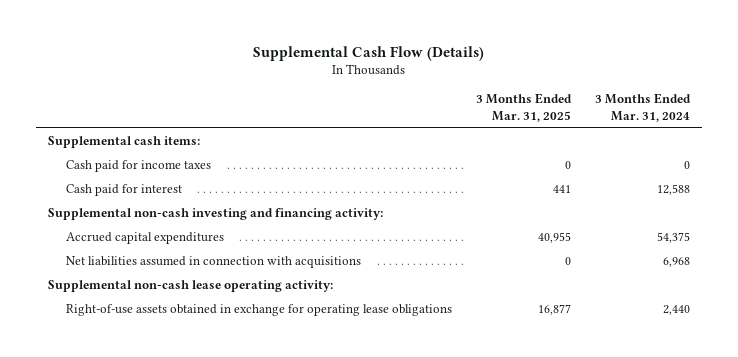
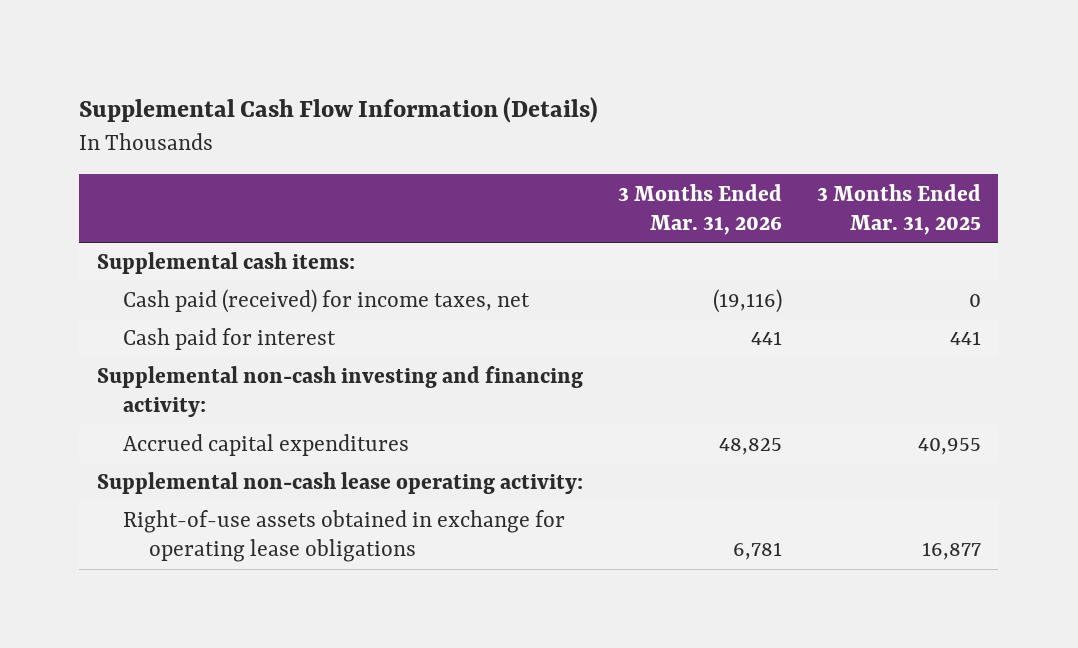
- Supplemental Cash Flow (Details)
+ Supplemental Cash Flow Information (Details)
- | 3 Months Ended Mar. 31, 2025 | 3 Months Ended Mar. 31, 2024
+ | 3 Months Ended Mar. 31, 2026 | 3 Months Ended Mar. 31, 2025
- Cash paid for income taxes | 0 | 0
+ Cash paid (received) for income taxes, net | (19,116) | 0
- Net liabilities assumed in connection with acquisitions | 0 | 6,968

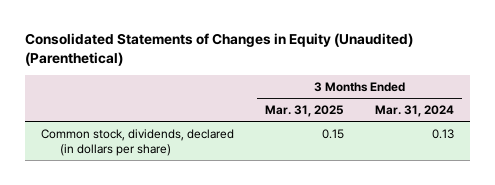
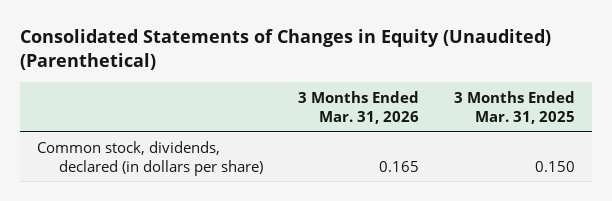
- | 3 Months Ended Mar. 31, 2025 | 3 Months Ended Mar. 31, 2024
+ | 3 Months Ended Mar. 31, 2026 | 3 Months Ended Mar. 31, 2025
- Common stock, dividends, declared (in dollars per share) | 0.15 | 0.13
+ Common stock, dividends, declared (in dollars per share) | 0.165 | 0.150

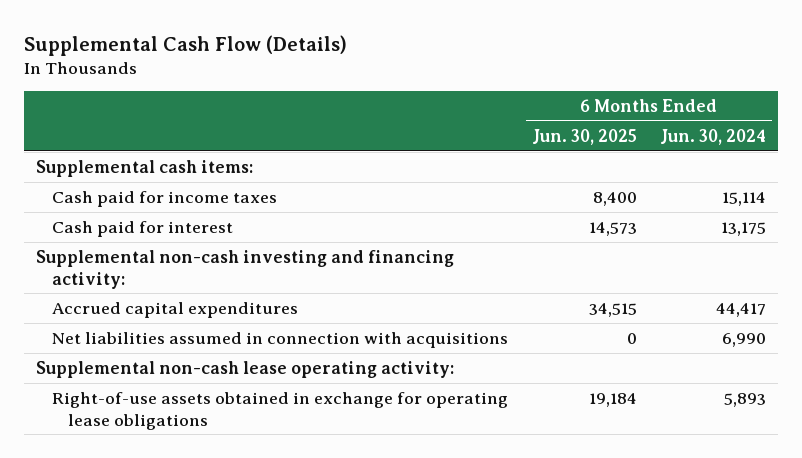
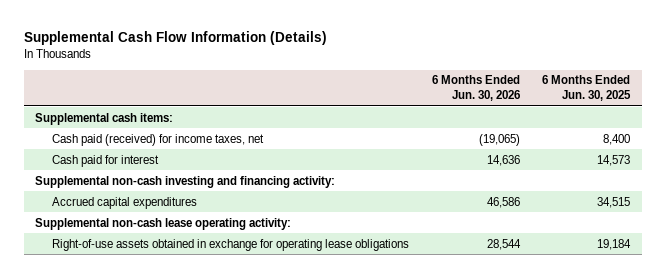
- Supplemental Cash Flow (Details)
+ Supplemental Cash Flow Information (Details)
- | 6 Months Ended Jun. 30, 2025 | 6 Months Ended Jun. 30, 2024
+ | 6 Months Ended Jun. 30, 2026 | 6 Months Ended Jun. 30, 2025
- Cash paid for income taxes | 8,400 | 15,114
+ Cash paid (received) for income taxes, net | (19,065) | 8,400
- Net liabilities assumed in connection with acquisitions | 0 | 6,990

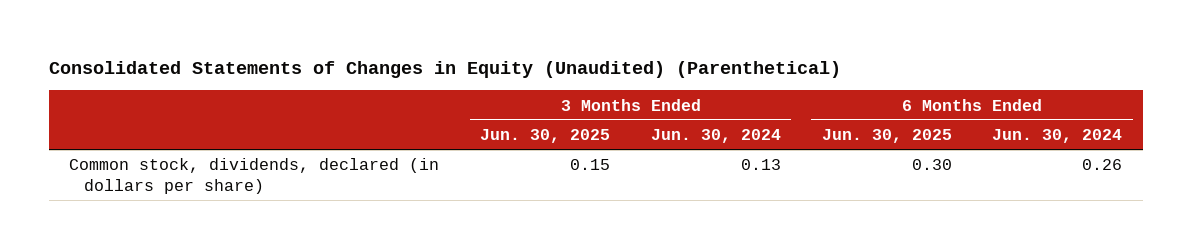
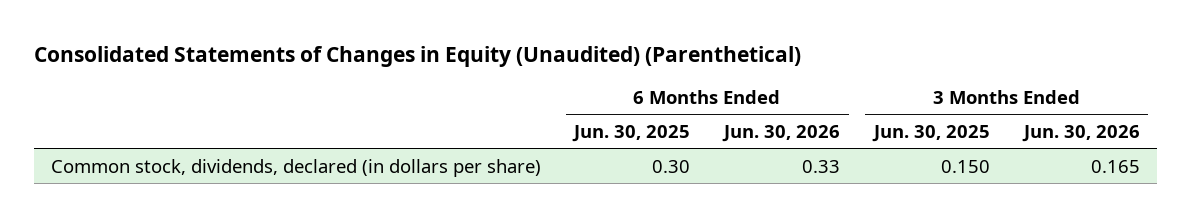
- | 3 Months Ended Jun. 30, 2025 | 3 Months Ended Jun. 30, 2024 | 6 Months Ended Jun. 30, 2025 | 6 Months Ended Jun. 30, 2024
+ | 6 Months Ended Jun. 30, 2025 | 6 Months Ended Jun. 30, 2026 | 3 Months Ended Jun. 30, 2025 | 3 Months Ended Jun. 30, 2026
- Common stock, dividends, declared (in dollars per share) | 0.15 | 0.13 | 0.30 | 0.26
+ Common stock, dividends, declared (in dollars per share) | 0.30 | 0.33 | 0.150 | 0.165

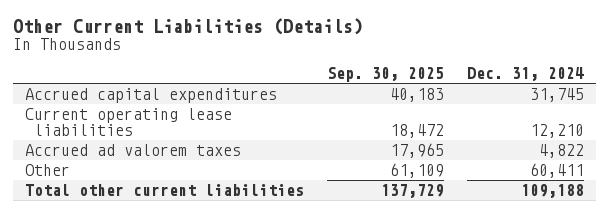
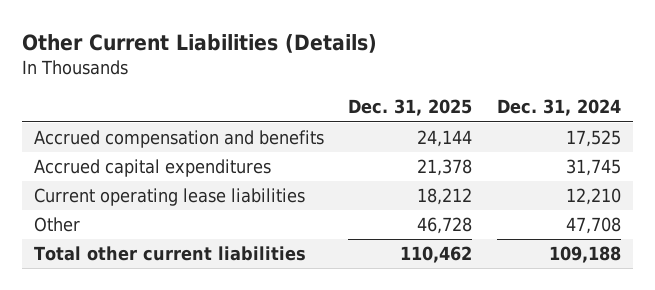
- | Sep. 30, 2025 | Dec. 31, 2024
+ | Dec. 31, 2025 | Dec. 31, 2024
+ Accrued compensation and benefits | 24,144 | 17,525
- Accrued ad valorem taxes | 17,965 | 4,822
- Other | 61,109 | 60,411
+ Other | 46,728 | 47,708

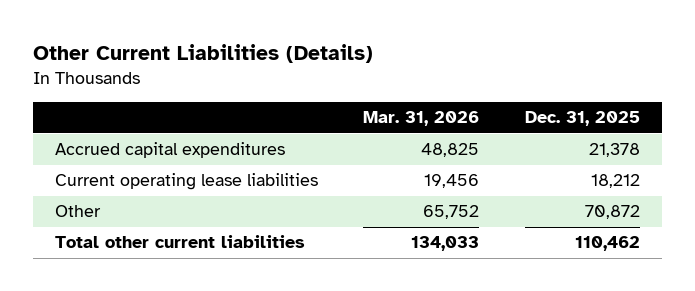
- | Dec. 31, 2025 | Dec. 31, 2024
+ | Mar. 31, 2026 | Dec. 31, 2025
- Accrued compensation and benefits | 24,144 | 17,525
- Other | 46,728 | 47,708
+ Other | 65,752 | 70,872

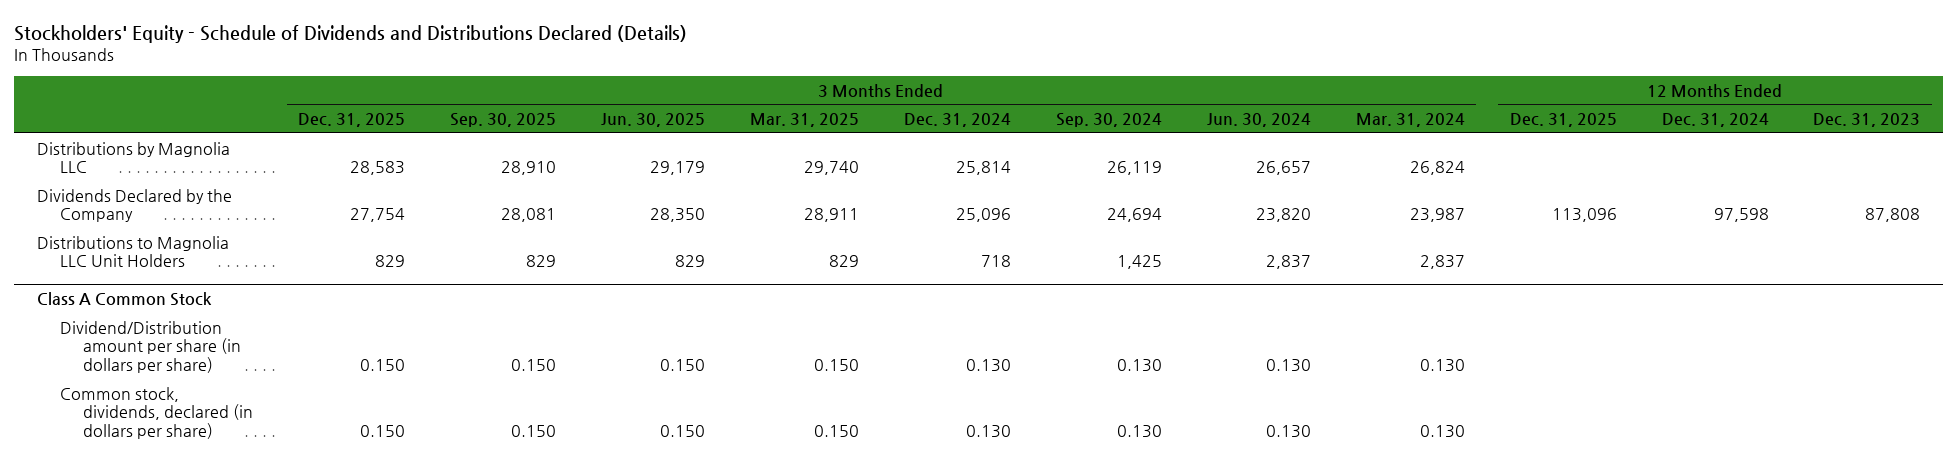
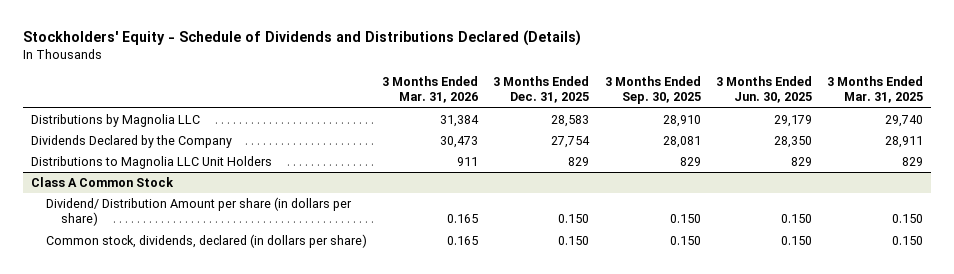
- | 3 Months Ended Dec. 31, 2025 | 3 Months Ended Sep. 30, 2025 | 3 Months Ended Jun. 30, 2025 | 3 Months Ended Mar. 31, 2025 | 3 Months Ended Dec. 31, 2024 | 3 Months Ended Sep. 30, 2024 | 3 Months Ended Jun. 30, 2024 | 3 Months Ended Mar. 31, 2024 | 12 Months Ended Dec. 31, 2025 | 12 Months Ended Dec. 31, 2024 | 12 Months Ended Dec. 31, 2023
+ | 3 Months Ended Mar. 31, 2026 | 3 Months Ended Dec. 31, 2025 | 3 Months Ended Sep. 30, 2025 | 3 Months Ended Jun. 30, 2025 | 3 Months Ended Mar. 31, 2025
@ Class A Common Stock
- Dividend/Distribution amount per share (in dollars per share) | 0.150 | 0.150 | 0.150 | 0.150 | 0.130 | 0.130 | 0.130 | 0.130 | | |
+ Dividend/ Distribution Amount per share (in dollars per share) | 0.165 | 0.150 | 0.150 | 0.150 | 0.150

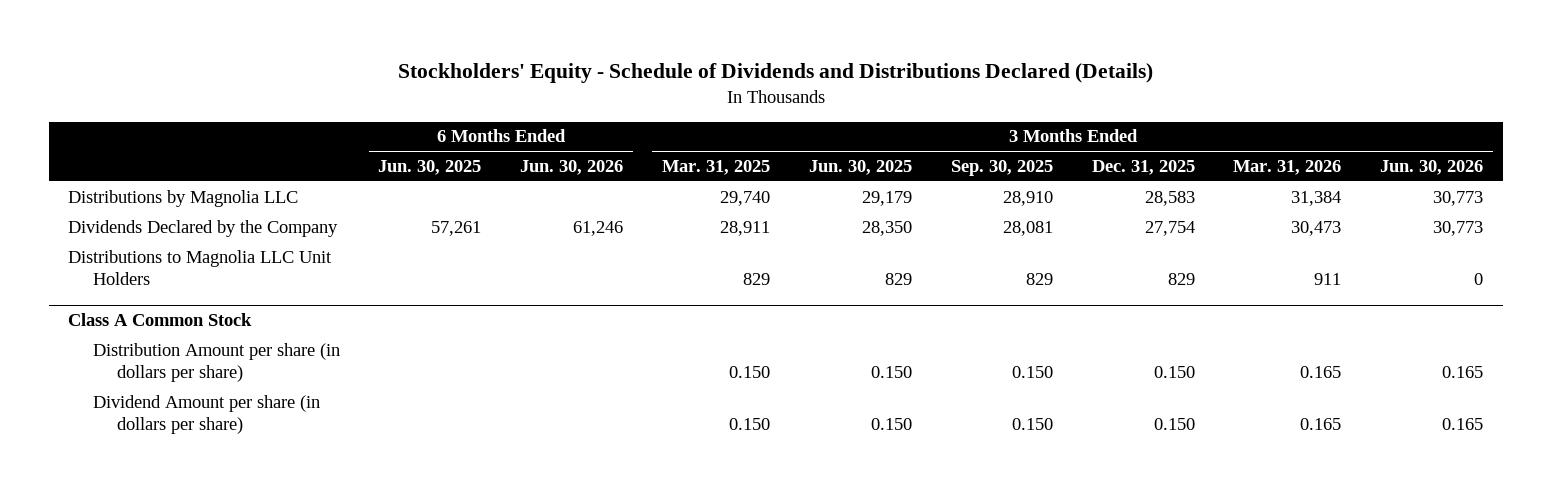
- | 3 Months Ended Mar. 31, 2026 | 3 Months Ended Dec. 31, 2025 | 3 Months Ended Sep. 30, 2025 | 3 Months Ended Jun. 30, 2025 | 3 Months Ended Mar. 31, 2025
+ | 6 Months Ended Jun. 30, 2025 | 6 Months Ended Jun. 30, 2026 | 3 Months Ended Mar. 31, 2025 | 3 Months Ended Jun. 30, 2025 | 3 Months Ended Sep. 30, 2025 | 3 Months Ended Dec. 31, 2025 | 3 Months Ended Mar. 31, 2026 | 3 Months Ended Jun. 30, 2026
@ Class A Common Stock
- Dividend/ Distribution Amount per share (in dollars per share) | 0.165 | 0.150 | 0.150 | 0.150 | 0.150
- Common stock, dividends, declared (in dollars per share) | 0.165 | 0.150 | 0.150 | 0.150 | 0.150
+ Distribution Amount per share (in dollars per share) | | | 0.150 | 0.150 | 0.150 | 0.150 | 0.165 | 0.165
+ Dividend Amount per share (in dollars per share) | | | 0.150 | 0.150 | 0.150 | 0.150 | 0.165 | 0.165

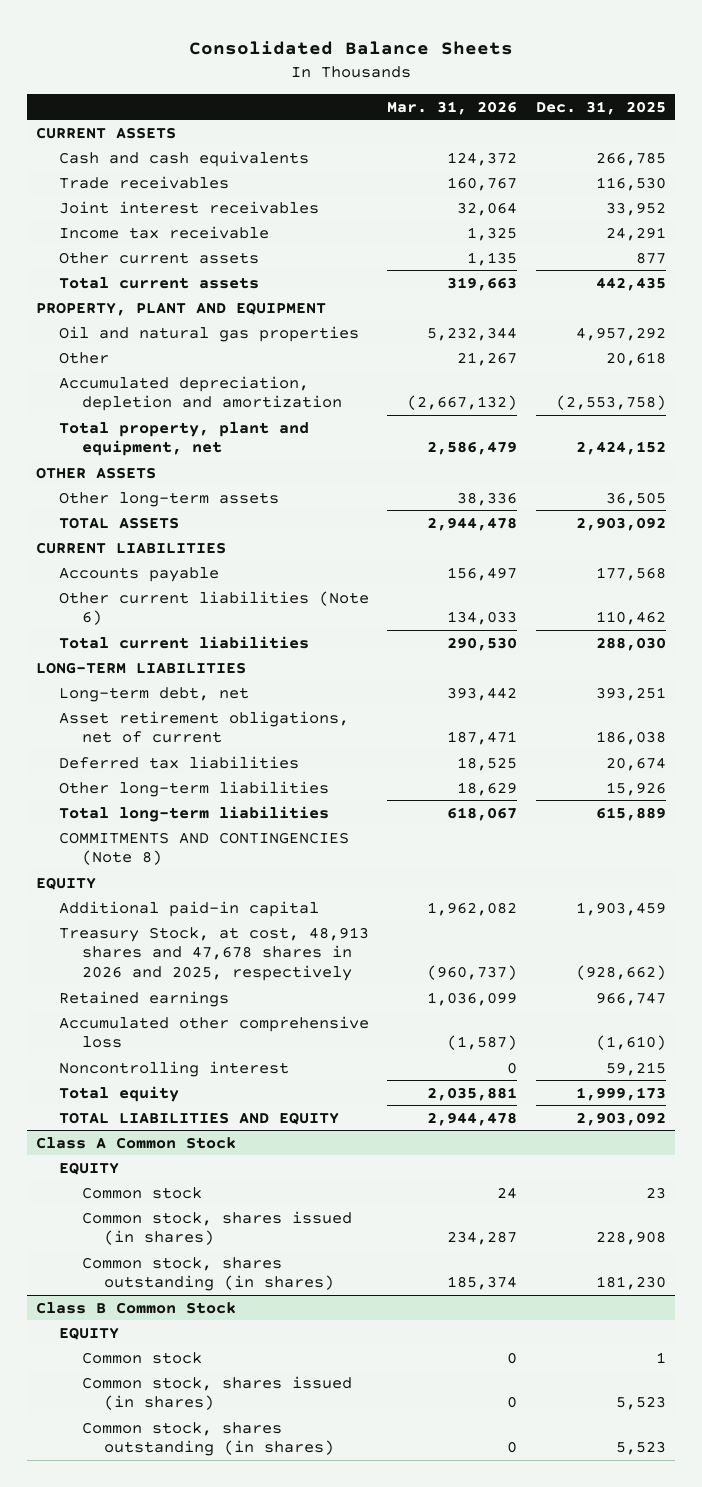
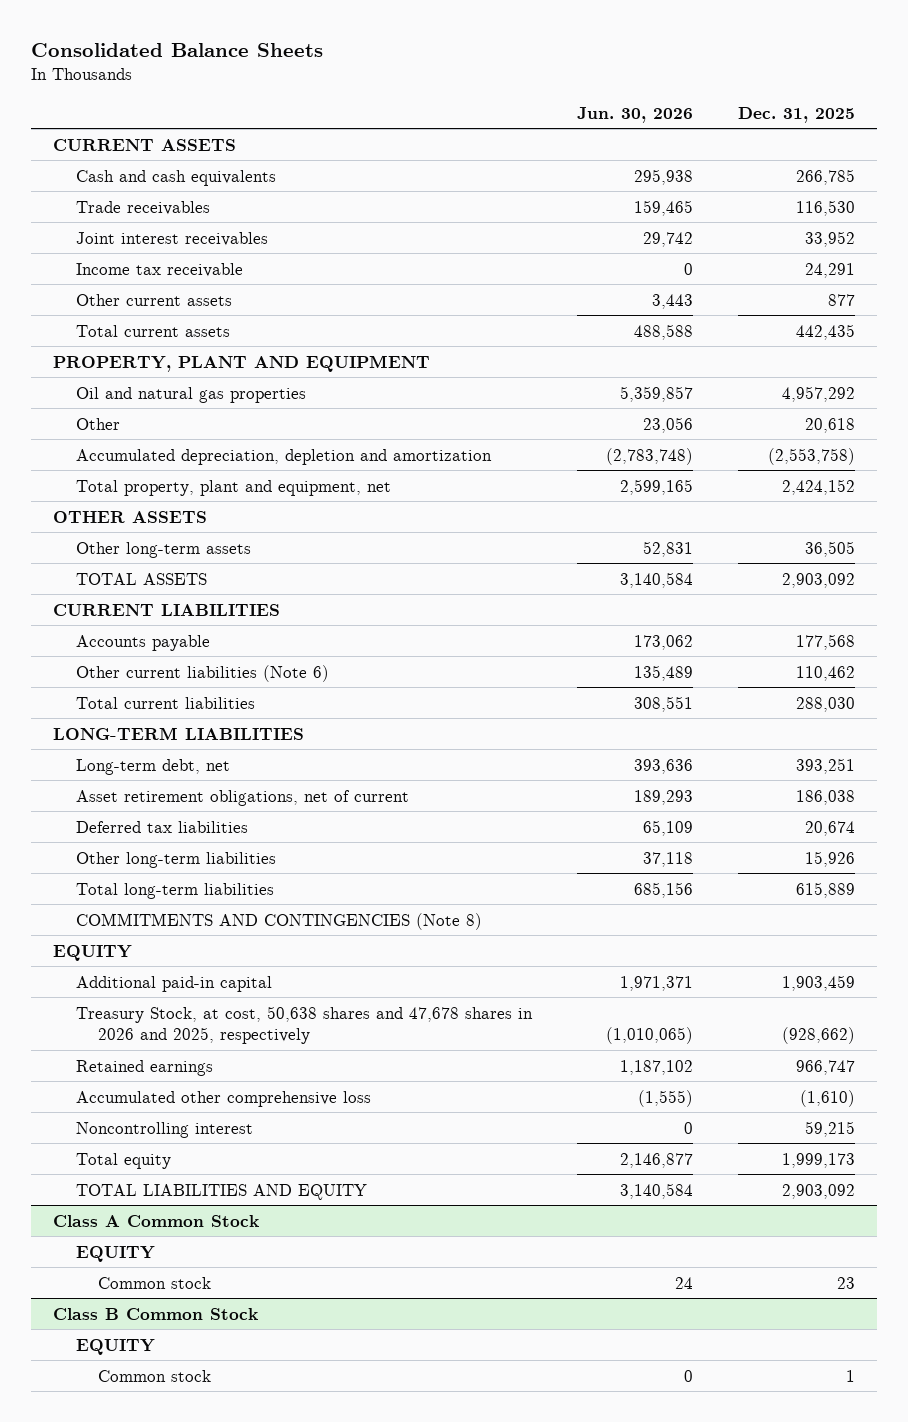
- | Mar. 31, 2026 | Dec. 31, 2025
+ | Jun. 30, 2026 | Dec. 31, 2025
- Treasury Stock, at cost, 48,913 shares and 47,678 shares in 2026 and 2025, respectively | (960,737) | (928,662)
+ Treasury Stock, at cost, 50,638 shares and 47,678 shares in 2026 and 2025, respectively | (1,010,065) | (928,662)
@ Class A Common Stock
- Common stock, shares issued (in shares) | 234,287 | 228,908
- Common stock, shares outstanding (in shares) | 185,374 | 181,230
@ Class B Common Stock
- Common stock, shares issued (in shares) | 0 | 5,523
- Common stock, shares outstanding (in shares) | 0 | 5,523

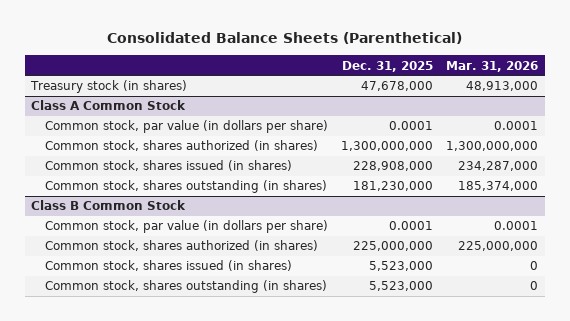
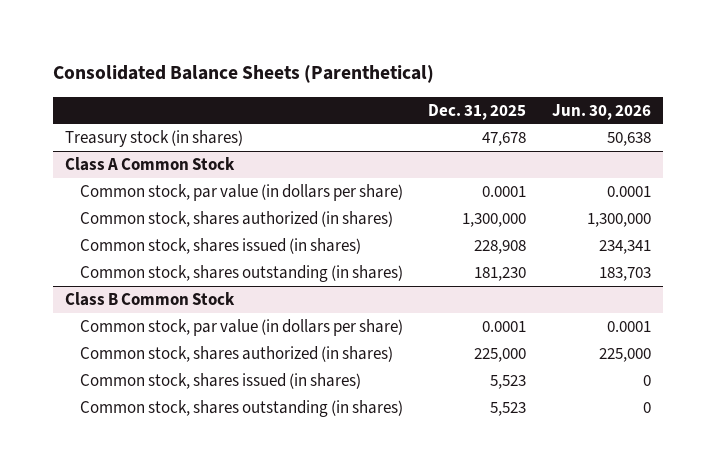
- | Dec. 31, 2025 | Mar. 31, 2026
+ | Dec. 31, 2025 | Jun. 30, 2026
- Treasury stock (in shares) | 47,678,000 | 48,913,000
+ Treasury stock (in shares) | 47,678 | 50,638
@ Class A Common Stock
- Common stock, shares authorized (in shares) | 1,300,000,000 | 1,300,000,000
- Common stock, shares issued (in shares) | 228,908,000 | 234,287,000
- Common stock, shares outstanding (in shares) | 181,230,000 | 185,374,000
+ Common stock, shares authorized (in shares) | 1,300,000 | 1,300,000
+ Common stock, shares issued (in shares) | 228,908 | 234,341
+ Common stock, shares outstanding (in shares) | 181,230 | 183,703
@ Class B Common Stock
- Common stock, shares authorized (in shares) | 225,000,000 | 225,000,000
- Common stock, shares issued (in shares) | 5,523,000 | 0
- Common stock, shares outstanding (in shares) | 5,523,000 | 0
+ Common stock, shares authorized (in shares) | 225,000 | 225,000
+ Common stock, shares issued (in shares) | 5,523 | 0
+ Common stock, shares outstanding (in shares) | 5,523 | 0

